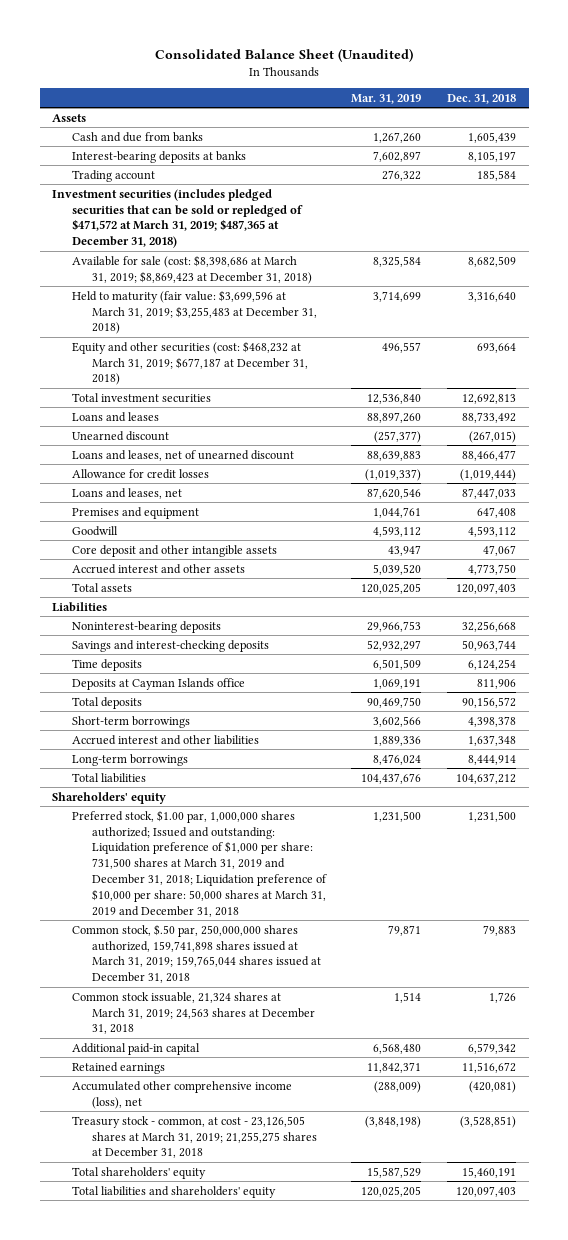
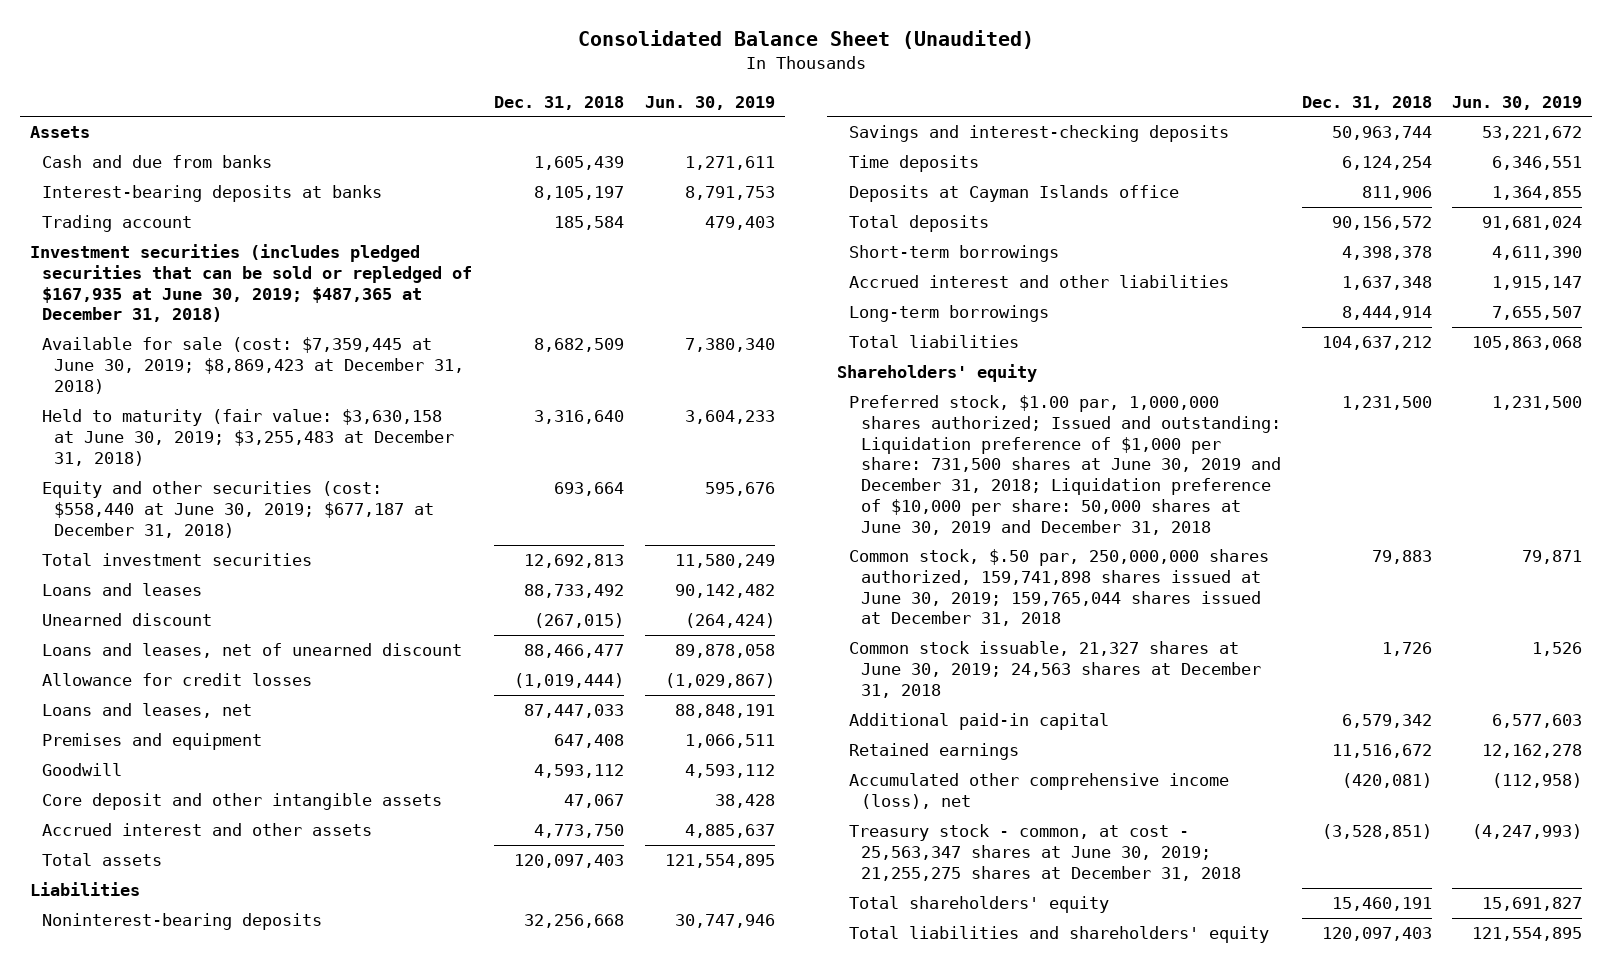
- | Mar. 31, 2019 | Dec. 31, 2018
+ | Dec. 31, 2018 | Jun. 30, 2019
- Investment securities (includes pledged securities that can be sold or repledged of $471,572 at March 31, 2019; $487,365 at December 31, 2018)
- Available for sale (cost: $8,398,686 at March 31, 2019; $8,869,423 at December 31, 2018) | 8,325,584 | 8,682,509
- Held to maturity (fair value: $3,699,596 at March 31, 2019; $3,255,483 at December 31, 2018) | 3,714,699 | 3,316,640
- Equity and other securities (cost: $468,232 at March 31, 2019; $677,187 at December 31, 2018) | 496,557 | 693,664
+ Investment securities (includes pledged securities that can be sold or repledged of $167,935 at June 30, 2019; $487,365 at December 31, 2018)
+ Available for sale (cost: $7,359,445 at June 30, 2019; $8,869,423 at December 31, 2018) | 8,682,509 | 7,380,340
+ Held to maturity (fair value: $3,630,158 at June 30, 2019; $3,255,483 at December 31, 2018) | 3,316,640 | 3,604,233
+ Equity and other securities (cost: $558,440 at June 30, 2019; $677,187 at December 31, 2018) | 693,664 | 595,676
- Preferred stock, $1.00 par, 1,000,000 shares authorized; Issued and outstanding: Liquidation preference of $1,000 per share: 731,500 shares at March 31, 2019 and December 31, 2018; Liquidation preference of $10,000 per share: 50,000 shares at March 31, 2019 and December 31, 2018 | 1,231,500 | 1,231,500
- Common stock, $.50 par, 250,000,000 shares authorized, 159,741,898 shares issued at March 31, 2019; 159,765,044 shares issued at December 31, 2018 | 79,871 | 79,883
- Common stock issuable, 21,324 shares at March 31, 2019; 24,563 shares at December 31, 2018 | 1,514 | 1,726
+ Preferred stock, $1.00 par, 1,000,000 shares authorized; Issued and outstanding: Liquidation preference of $1,000 per share: 731,500 shares at June 30, 2019 and December 31, 2018; Liquidation preference of $10,000 per share: 50,000 shares at June 30, 2019 and December 31, 2018 | 1,231,500 | 1,231,500
+ Common stock, $.50 par, 250,000,000 shares authorized, 159,741,898 shares issued at June 30, 2019; 159,765,044 shares issued at December 31, 2018 | 79,883 | 79,871
+ Common stock issuable, 21,327 shares at June 30, 2019; 24,563 shares at December 31, 2018 | 1,726 | 1,526
- Treasury stock - common, at cost - 23,126,505 shares at March 31, 2019; 21,255,275 shares at December 31, 2018 | (3,848,198) | (3,528,851)
+ Treasury stock - common, at cost - 25,563,347 shares at June 30, 2019; 21,255,275 shares at December 31, 2018 | (3,528,851) | (4,247,993)

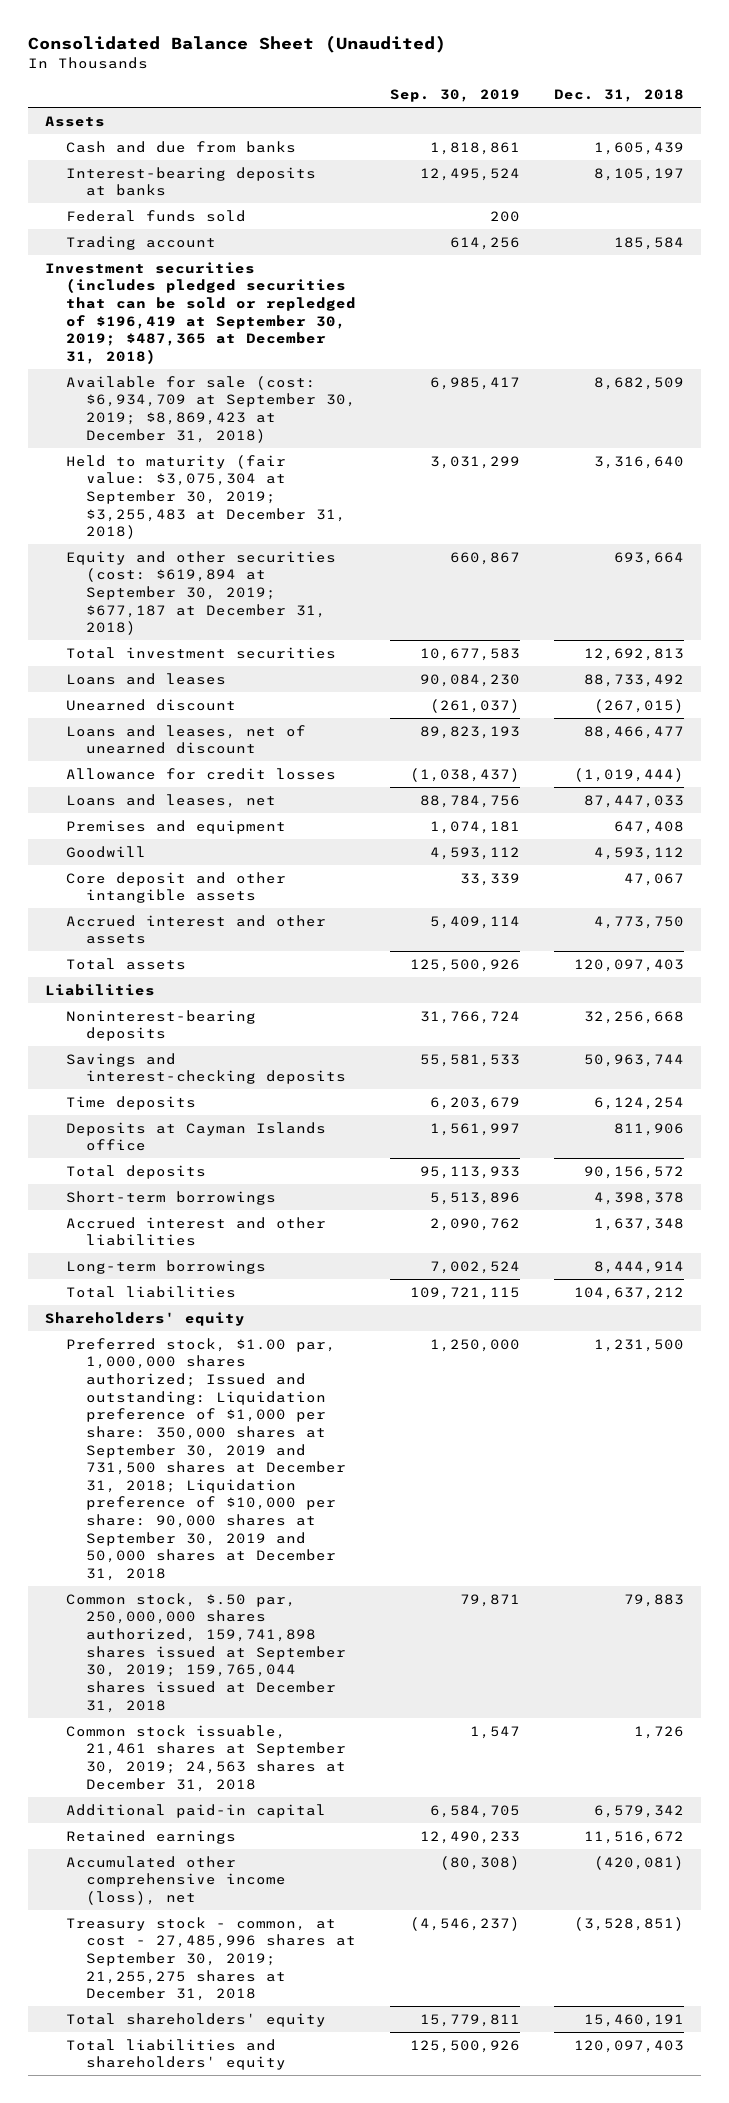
- | Dec. 31, 2018 | Jun. 30, 2019
+ | Sep. 30, 2019 | Dec. 31, 2018
+ Federal funds sold | 200 |
- Investment securities (includes pledged securities that can be sold or repledged of $167,935 at June 30, 2019; $487,365 at December 31, 2018)
- Available for sale (cost: $7,359,445 at June 30, 2019; $8,869,423 at December 31, 2018) | 8,682,509 | 7,380,340
- Held to maturity (fair value: $3,630,158 at June 30, 2019; $3,255,483 at December 31, 2018) | 3,316,640 | 3,604,233
- Equity and other securities (cost: $558,440 at June 30, 2019; $677,187 at December 31, 2018) | 693,664 | 595,676
+ Investment securities (includes pledged securities that can be sold or repledged of $196,419 at September 30, 2019; $487,365 at December 31, 2018)
+ Available for sale (cost: $6,934,709 at September 30, 2019; $8,869,423 at December 31, 2018) | 6,985,417 | 8,682,509
+ Held to maturity (fair value: $3,075,304 at September 30, 2019; $3,255,483 at December 31, 2018) | 3,031,299 | 3,316,640
+ Equity and other securities (cost: $619,894 at September 30, 2019; $677,187 at December 31, 2018) | 660,867 | 693,664
- Preferred stock, $1.00 par, 1,000,000 shares authorized; Issued and outstanding: Liquidation preference of $1,000 per share: 731,500 shares at June 30, 2019 and December 31, 2018; Liquidation preference of $10,000 per share: 50,000 shares at June 30, 2019 and December 31, 2018 | 1,231,500 | 1,231,500
- Common stock, $.50 par, 250,000,000 shares authorized, 159,741,898 shares issued at June 30, 2019; 159,765,044 shares issued at December 31, 2018 | 79,883 | 79,871
- Common stock issuable, 21,327 shares at June 30, 2019; 24,563 shares at December 31, 2018 | 1,726 | 1,526
+ Preferred stock, $1.00 par, 1,000,000 shares authorized; Issued and outstanding: Liquidation preference of $1,000 per share: 350,000 shares at September 30, 2019 and 731,500 shares at December 31, 2018; Liquidation preference of $10,000 per share: 90,000 shares at September 30, 2019 and 50,000 shares at December 31, 2018 | 1,250,000 | 1,231,500
+ Common stock, $.50 par, 250,000,000 shares authorized, 159,741,898 shares issued at September 30, 2019; 159,765,044 shares issued at December 31, 2018 | 79,871 | 79,883
+ Common stock issuable, 21,461 shares at September 30, 2019; 24,563 shares at December 31, 2018 | 1,547 | 1,726
- Treasury stock - common, at cost - 25,563,347 shares at June 30, 2019; 21,255,275 shares at December 31, 2018 | (3,528,851) | (4,247,993)
+ Treasury stock - common, at cost - 27,485,996 shares at September 30, 2019; 21,255,275 shares at December 31, 2018 | (4,546,237) | (3,528,851)

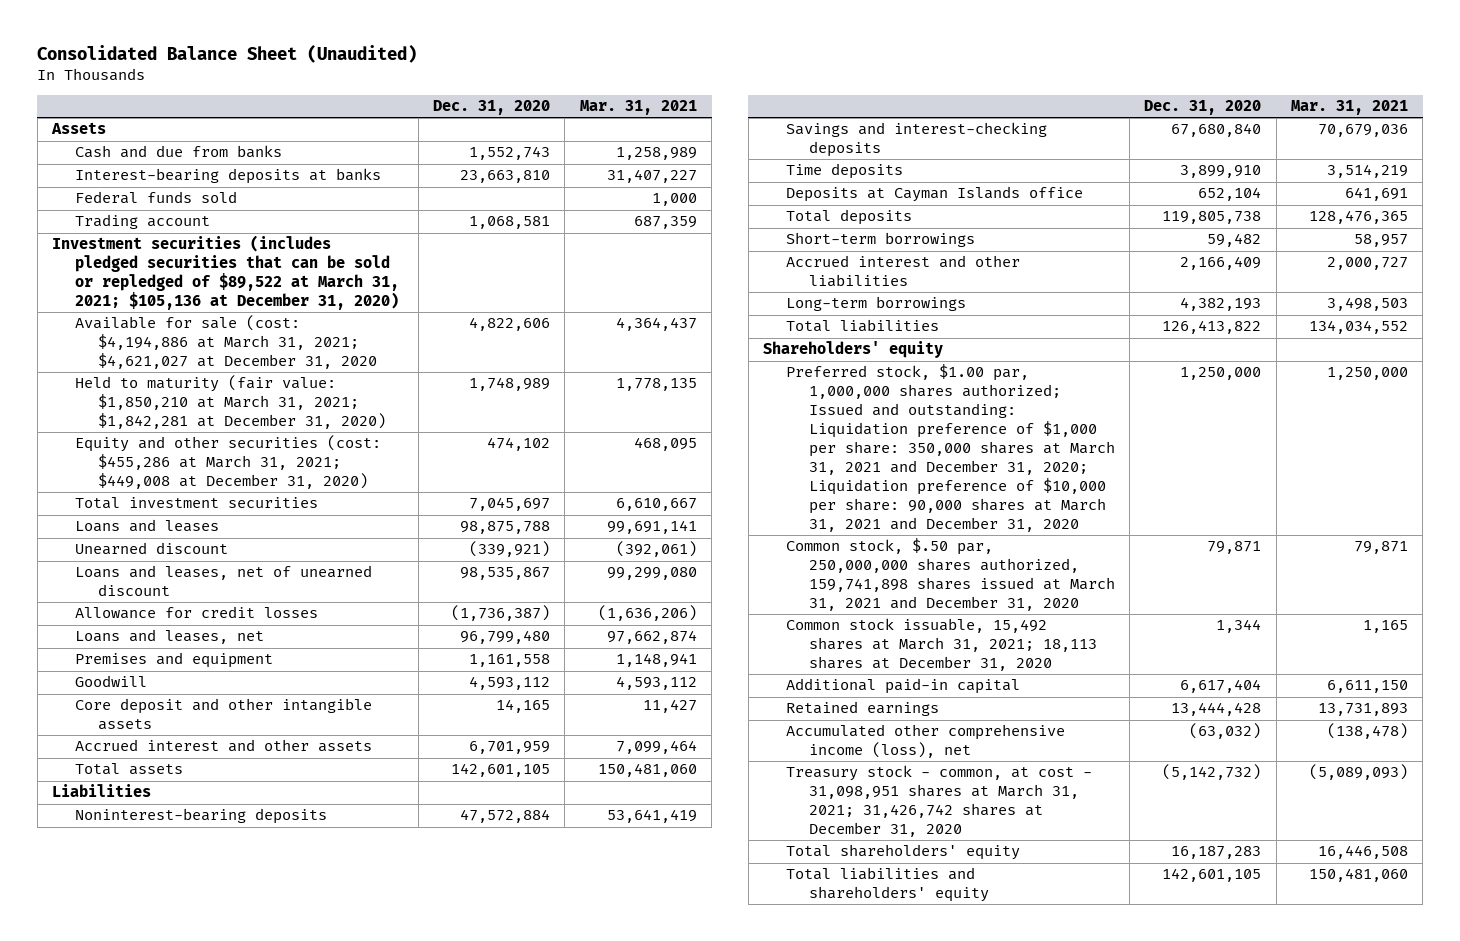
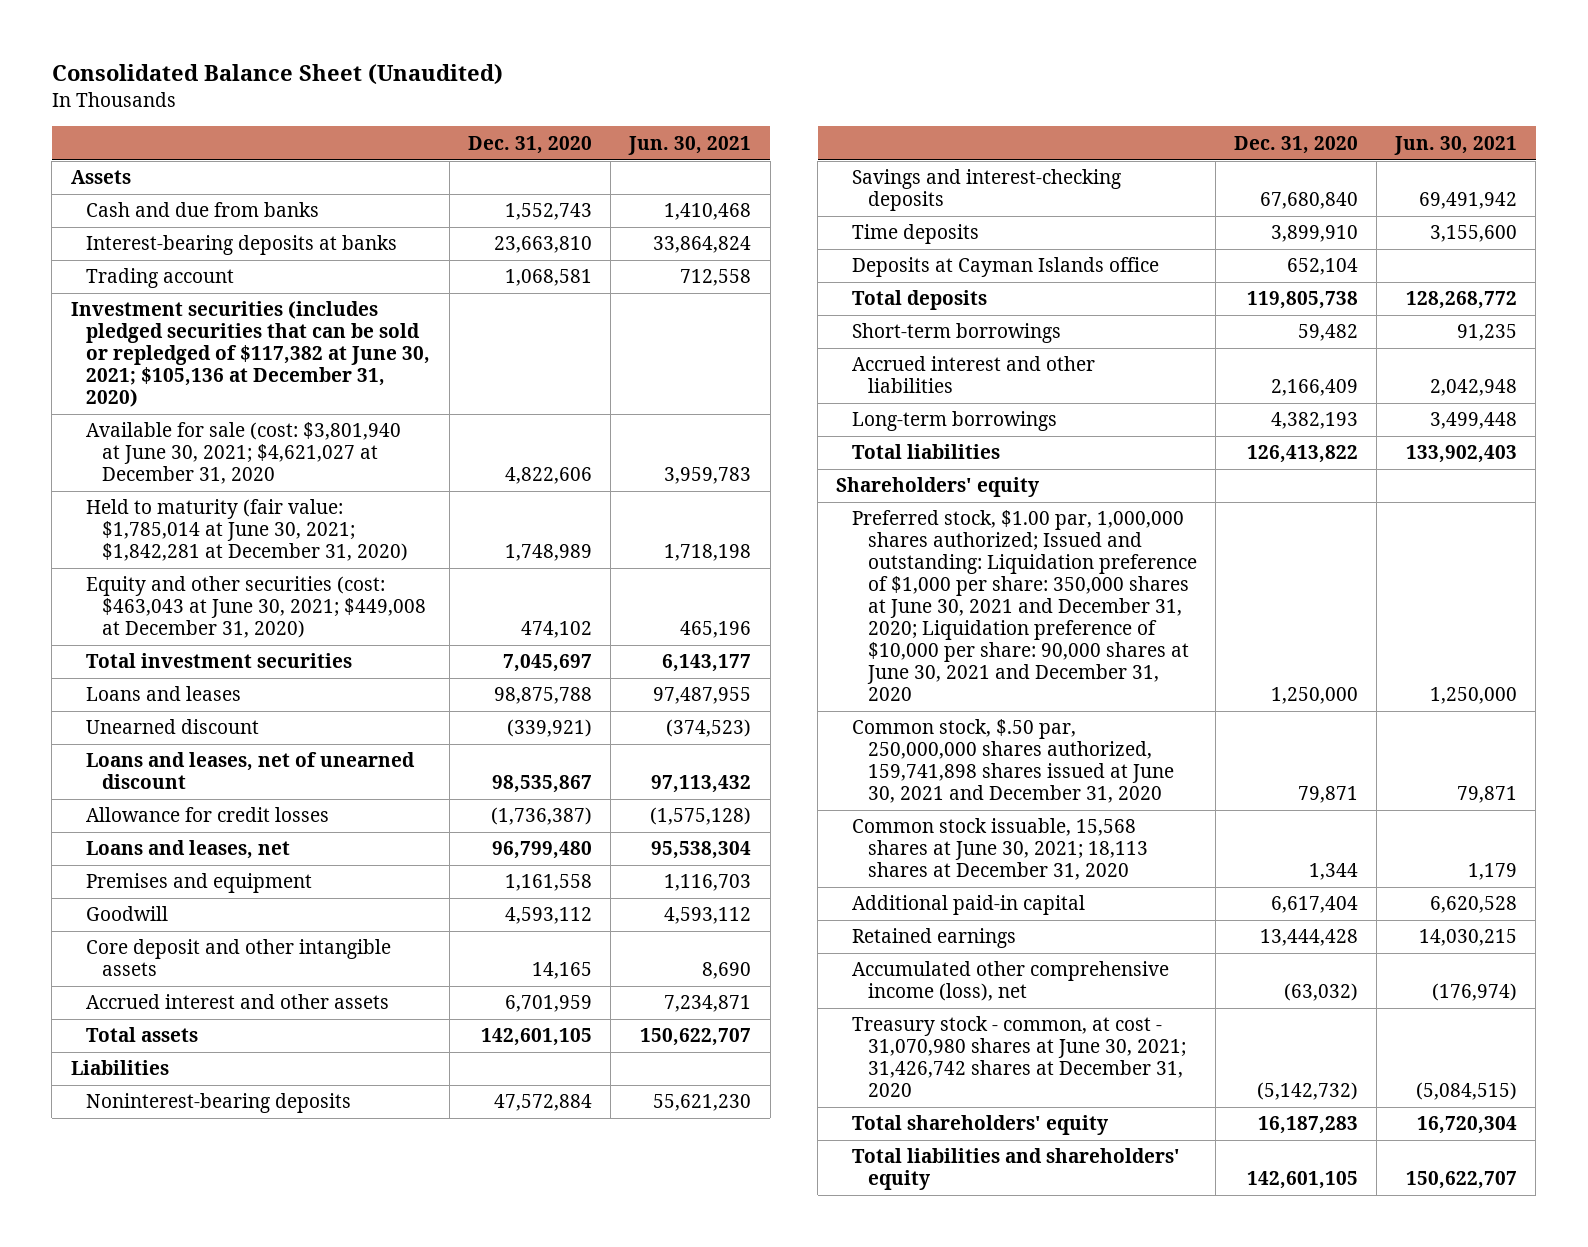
- | Dec. 31, 2020 | Mar. 31, 2021
+ | Dec. 31, 2020 | Jun. 30, 2021
- Federal funds sold | | 1,000
- Investment securities (includes pledged securities that can be sold or repledged of $89,522 at March 31, 2021; $105,136 at December 31, 2020)
- Available for sale (cost: $4,194,886 at March 31, 2021; $4,621,027 at December 31, 2020 | 4,822,606 | 4,364,437
- Held to maturity (fair value: $1,850,210 at March 31, 2021; $1,842,281 at December 31, 2020) | 1,748,989 | 1,778,135
- Equity and other securities (cost: $455,286 at March 31, 2021; $449,008 at December 31, 2020) | 474,102 | 468,095
+ Investment securities (includes pledged securities that can be sold or repledged of $117,382 at June 30, 2021; $105,136 at December 31, 2020)
+ Available for sale (cost: $3,801,940 at June 30, 2021; $4,621,027 at December 31, 2020 | 4,822,606 | 3,959,783
+ Held to maturity (fair value: $1,785,014 at June 30, 2021; $1,842,281 at December 31, 2020) | 1,748,989 | 1,718,198
+ Equity and other securities (cost: $463,043 at June 30, 2021; $449,008 at December 31, 2020) | 474,102 | 465,196
- Preferred stock, $1.00 par, 1,000,000 shares authorized; Issued and outstanding: Liquidation preference of $1,000 per share: 350,000 shares at March 31, 2021 and December 31, 2020; Liquidation preference of $10,000 per share: 90,000 shares at March 31, 2021 and December 31, 2020 | 1,250,000 | 1,250,000
- Common stock, $.50 par, 250,000,000 shares authorized, 159,741,898 shares issued at March 31, 2021 and December 31, 2020 | 79,871 | 79,871
- Common stock issuable, 15,492 shares at March 31, 2021; 18,113 shares at December 31, 2020 | 1,344 | 1,165
+ Preferred stock, $1.00 par, 1,000,000 shares authorized; Issued and outstanding: Liquidation preference of $1,000 per share: 350,000 shares at June 30, 2021 and December 31, 2020; Liquidation preference of $10,000 per share: 90,000 shares at June 30, 2021 and December 31, 2020 | 1,250,000 | 1,250,000
+ Common stock, $.50 par, 250,000,000 shares authorized, 159,741,898 shares issued at June 30, 2021 and December 31, 2020 | 79,871 | 79,871
+ Common stock issuable, 15,568 shares at June 30, 2021; 18,113 shares at December 31, 2020 | 1,344 | 1,179
- Treasury stock - common, at cost - 31,098,951 shares at March 31, 2021; 31,426,742 shares at December 31, 2020 | (5,142,732) | (5,089,093)
+ Treasury stock - common, at cost - 31,070,980 shares at June 30, 2021; 31,426,742 shares at December 31, 2020 | (5,142,732) | (5,084,515)

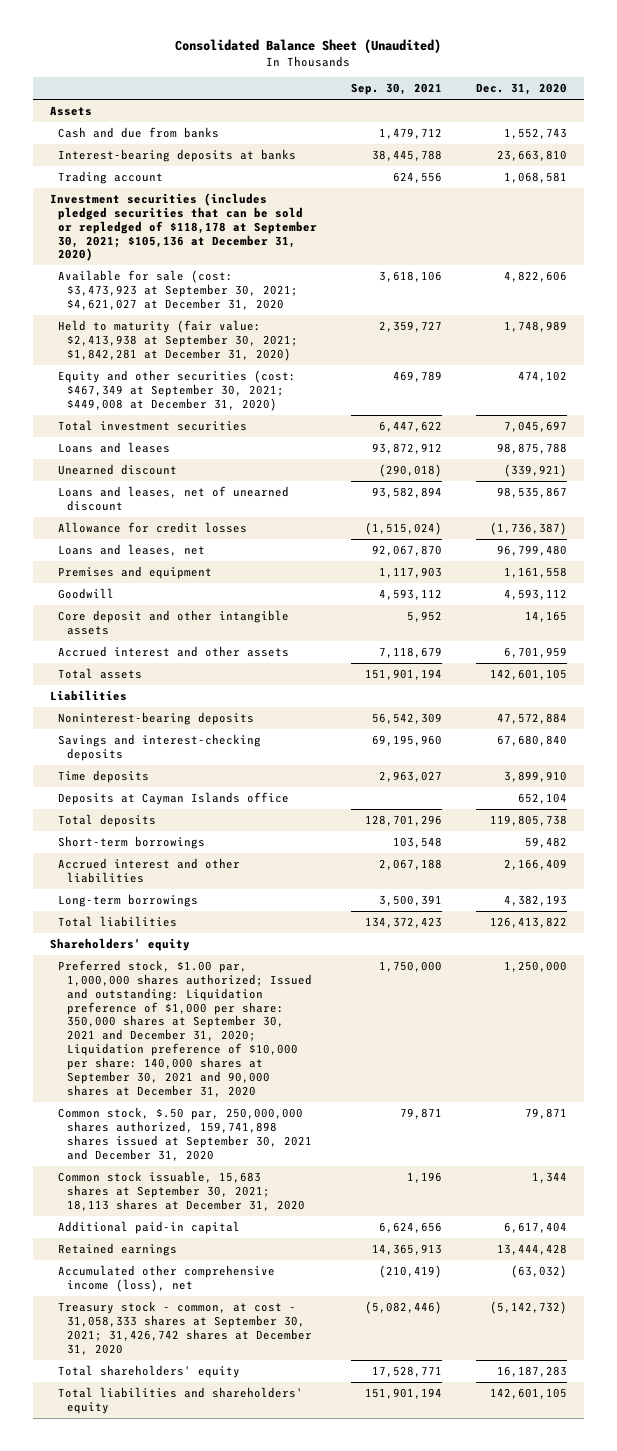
- | Dec. 31, 2020 | Jun. 30, 2021
+ | Sep. 30, 2021 | Dec. 31, 2020
- Investment securities (includes pledged securities that can be sold or repledged of $117,382 at June 30, 2021; $105,136 at December 31, 2020)
- Available for sale (cost: $3,801,940 at June 30, 2021; $4,621,027 at December 31, 2020 | 4,822,606 | 3,959,783
- Held to maturity (fair value: $1,785,014 at June 30, 2021; $1,842,281 at December 31, 2020) | 1,748,989 | 1,718,198
- Equity and other securities (cost: $463,043 at June 30, 2021; $449,008 at December 31, 2020) | 474,102 | 465,196
+ Investment securities (includes pledged securities that can be sold or repledged of $118,178 at September 30, 2021; $105,136 at December 31, 2020)
+ Available for sale (cost: $3,473,923 at September 30, 2021; $4,621,027 at December 31, 2020 | 3,618,106 | 4,822,606
+ Held to maturity (fair value: $2,413,938 at September 30, 2021; $1,842,281 at December 31, 2020) | 2,359,727 | 1,748,989
+ Equity and other securities (cost: $467,349 at September 30, 2021; $449,008 at December 31, 2020) | 469,789 | 474,102
- Preferred stock, $1.00 par, 1,000,000 shares authorized; Issued and outstanding: Liquidation preference of $1,000 per share: 350,000 shares at June 30, 2021 and December 31, 2020; Liquidation preference of $10,000 per share: 90,000 shares at June 30, 2021 and December 31, 2020 | 1,250,000 | 1,250,000
- Common stock, $.50 par, 250,000,000 shares authorized, 159,741,898 shares issued at June 30, 2021 and December 31, 2020 | 79,871 | 79,871
- Common stock issuable, 15,568 shares at June 30, 2021; 18,113 shares at December 31, 2020 | 1,344 | 1,179
+ Preferred stock, $1.00 par, 1,000,000 shares authorized; Issued and outstanding: Liquidation preference of $1,000 per share: 350,000 shares at September 30, 2021 and December 31, 2020; Liquidation preference of $10,000 per share: 140,000 shares at September 30, 2021 and 90,000 shares at December 31, 2020 | 1,750,000 | 1,250,000
+ Common stock, $.50 par, 250,000,000 shares authorized, 159,741,898 shares issued at September 30, 2021 and December 31, 2020 | 79,871 | 79,871
+ Common stock issuable, 15,683 shares at September 30, 2021; 18,113 shares at December 31, 2020 | 1,196 | 1,344
- Treasury stock - common, at cost - 31,070,980 shares at June 30, 2021; 31,426,742 shares at December 31, 2020 | (5,142,732) | (5,084,515)
+ Treasury stock - common, at cost - 31,058,333 shares at September 30, 2021; 31,426,742 shares at December 31, 2020 | (5,082,446) | (5,142,732)

